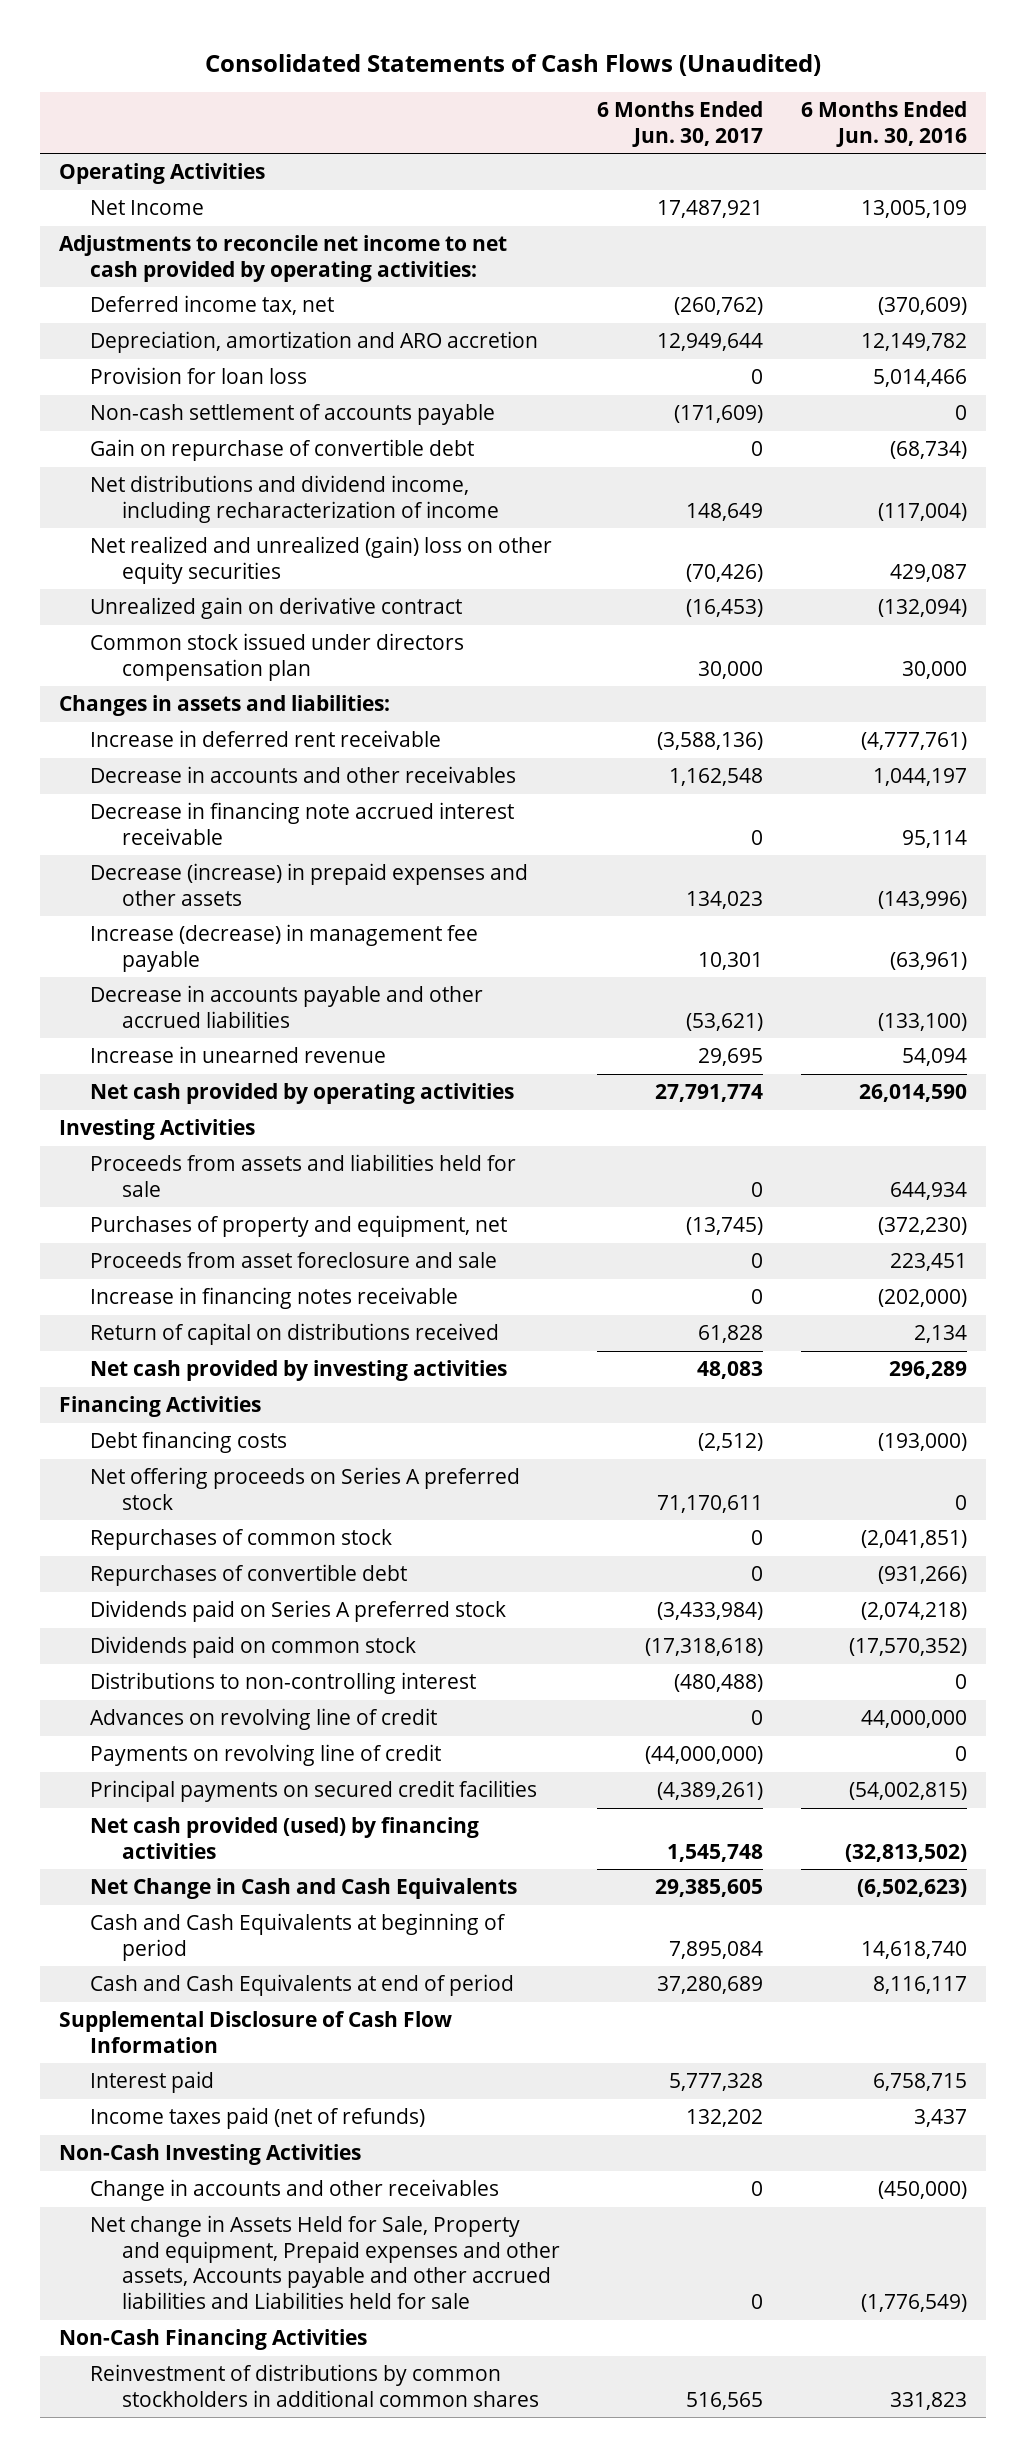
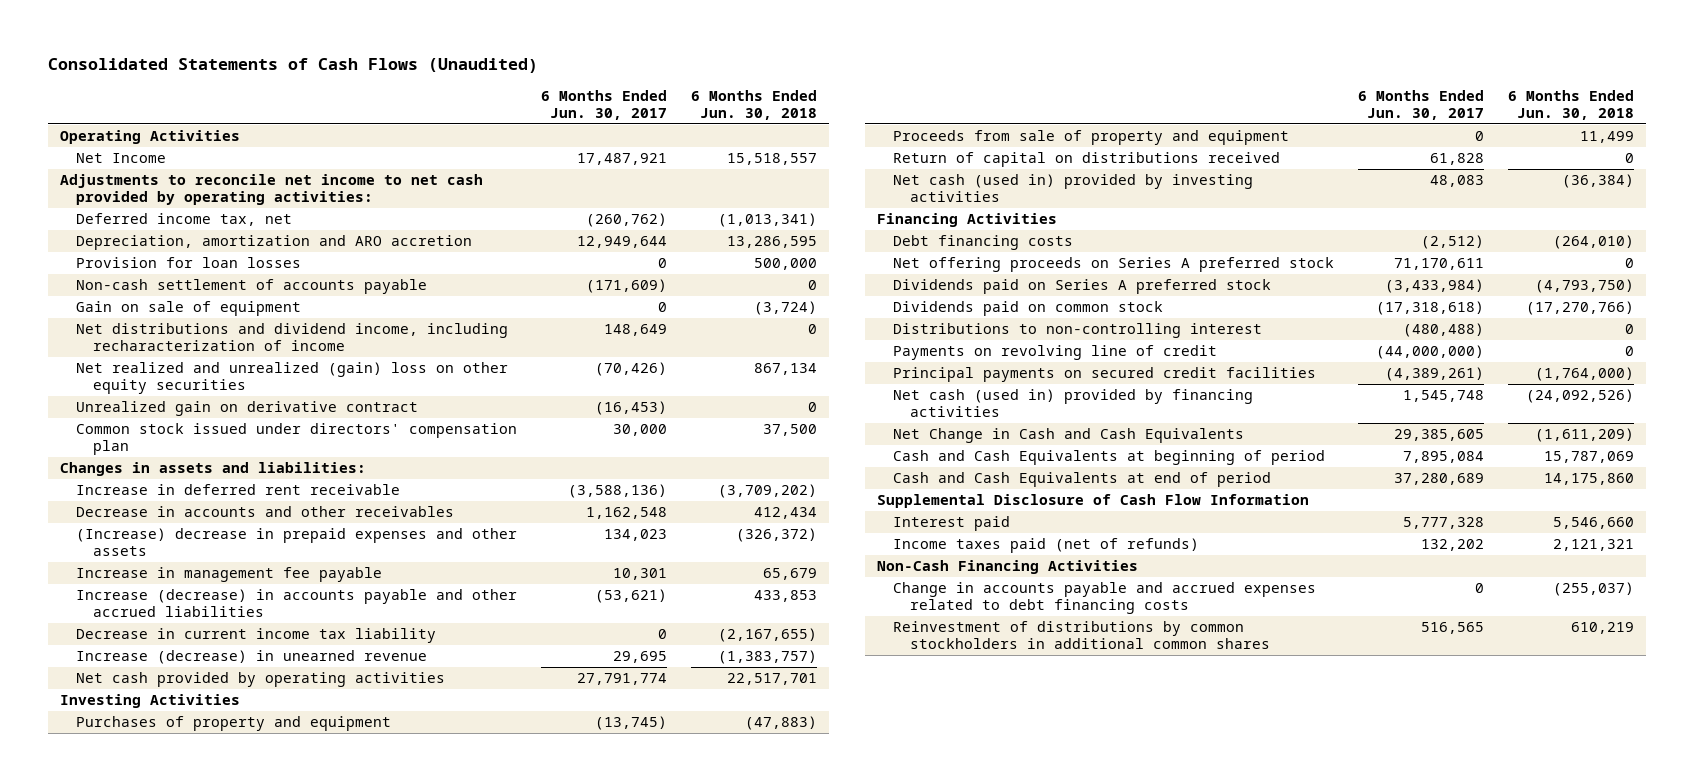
- | 6 Months Ended Jun. 30, 2017 | 6 Months Ended Jun. 30, 2016
+ | 6 Months Ended Jun. 30, 2017 | 6 Months Ended Jun. 30, 2018
- Provision for loan loss | 0 | 5,014,466
+ Provision for loan losses | 0 | 500,000
- Gain on repurchase of convertible debt | 0 | (68,734)
+ Gain on sale of equipment | 0 | (3,724)
- Common stock issued under directors compensation plan | 30,000 | 30,000
+ Common stock issued under directors' compensation plan | 30,000 | 37,500
- Decrease in financing note accrued interest receivable | 0 | 95,114
- Decrease (increase) in prepaid expenses and other assets | 134,023 | (143,996)
- Increase (decrease) in management fee payable | 10,301 | (63,961)
- Decrease in accounts payable and other accrued liabilities | (53,621) | (133,100)
- Increase in unearned revenue | 29,695 | 54,094
+ (Increase) decrease in prepaid expenses and other assets | 134,023 | (326,372)
+ Increase in management fee payable | 10,301 | 65,679
+ Increase (decrease) in accounts payable and other accrued liabilities | (53,621) | 433,853
+ Decrease in current income tax liability | 0 | (2,167,655)
+ Increase (decrease) in unearned revenue | 29,695 | (1,383,757)
- Proceeds from assets and liabilities held for sale | 0 | 644,934
- Purchases of property and equipment, net | (13,745) | (372,230)
- Proceeds from asset foreclosure and sale | 0 | 223,451
- Increase in financing notes receivable | 0 | (202,000)
+ Purchases of property and equipment | (13,745) | (47,883)
+ Proceeds from sale of property and equipment | 0 | 11,499
- Net cash provided by investing activities | 48,083 | 296,289
+ Net cash (used in) provided by investing activities | 48,083 | (36,384)
- Repurchases of common stock | 0 | (2,041,851)
- Repurchases of convertible debt | 0 | (931,266)
- Advances on revolving line of credit | 0 | 44,000,000
- Net cash provided (used) by financing activities | 1,545,748 | (32,813,502)
+ Net cash (used in) provided by financing activities | 1,545,748 | (24,092,526)
- Non-Cash Investing Activities
- Change in accounts and other receivables | 0 | (450,000)
- Net change in Assets Held for Sale, Property and equipment, Prepaid expenses and other assets, Accounts payable and other accrued liabilities and Liabilities held for sale | 0 | (1,776,549)
+ Change in accounts payable and accrued expenses related to debt financing costs | 0 | (255,037)

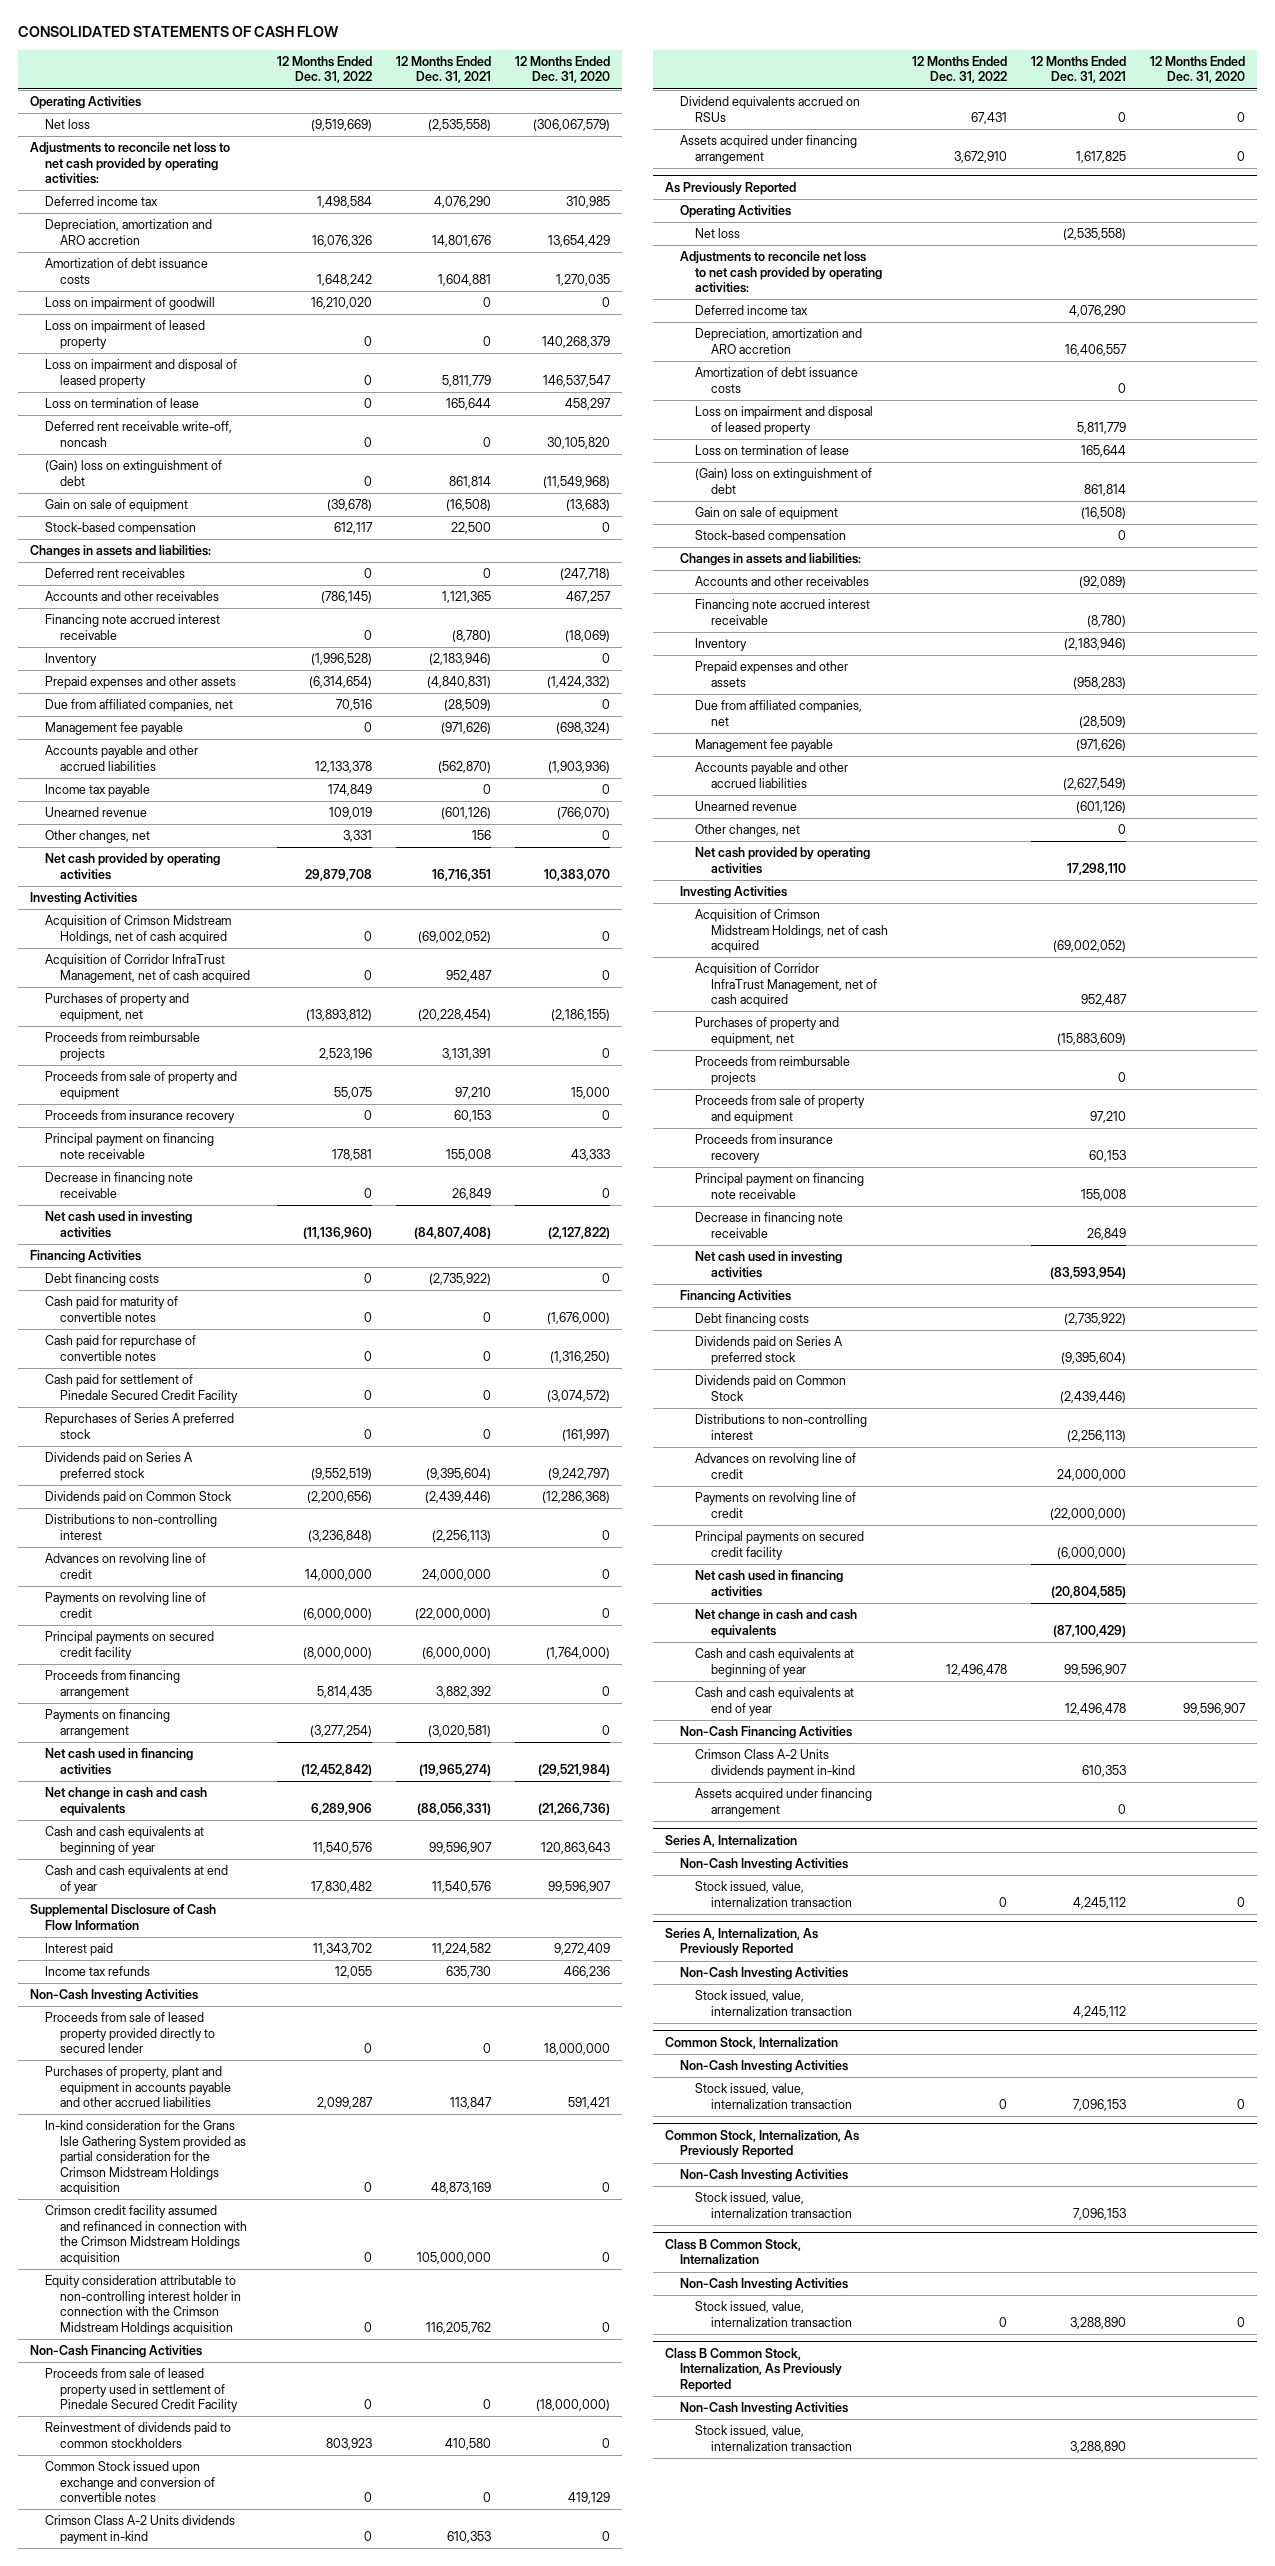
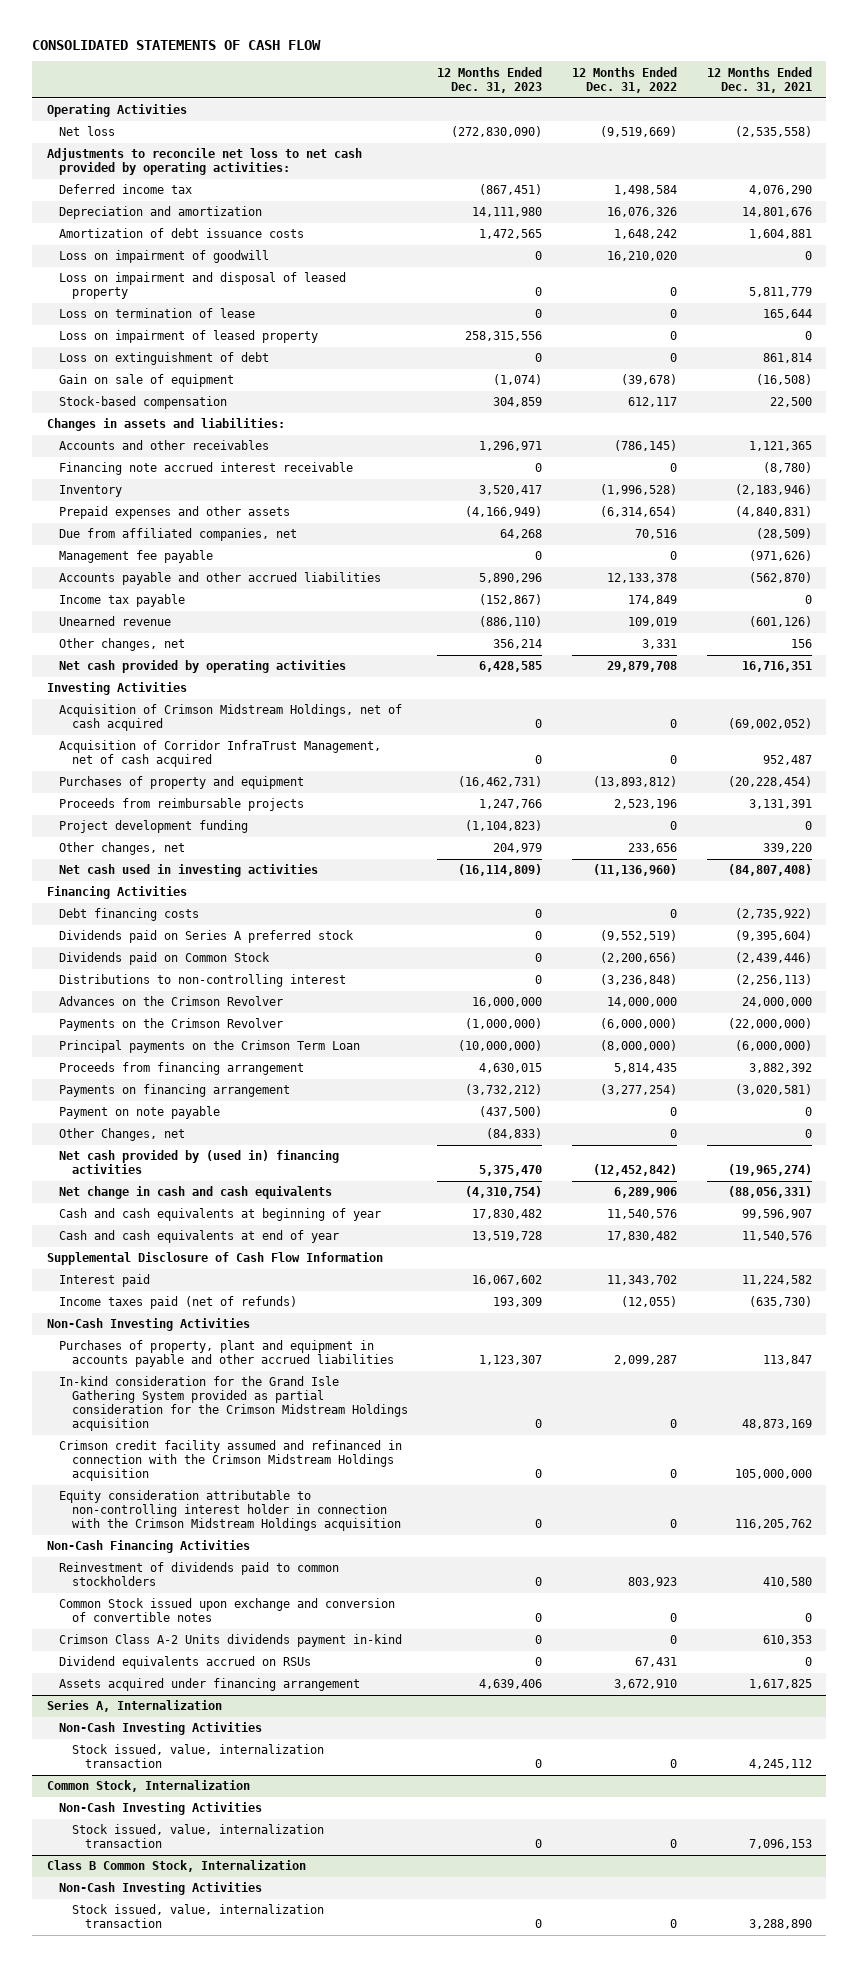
- | 12 Months Ended Dec. 31, 2022 | 12 Months Ended Dec. 31, 2021 | 12 Months Ended Dec. 31, 2020
+ | 12 Months Ended Dec. 31, 2023 | 12 Months Ended Dec. 31, 2022 | 12 Months Ended Dec. 31, 2021
- Depreciation, amortization and ARO accretion | 16,076,326 | 14,801,676 | 13,654,429
+ Depreciation and amortization | 14,111,980 | 16,076,326 | 14,801,676
- Deferred rent receivable write-off, noncash | 0 | 0 | 30,105,820
- (Gain) loss on extinguishment of debt | 0 | 861,814 | (11,549,968)
moved down: Loss on impairment of leased property | 258,315,556 | 0 | 0
+ Loss on extinguishment of debt | 0 | 0 | 861,814
- Deferred rent receivables | 0 | 0 | (247,718)
- Purchases of property and equipment, net | (13,893,812) | (20,228,454) | (2,186,155)
+ Purchases of property and equipment | (16,462,731) | (13,893,812) | (20,228,454)
- Proceeds from sale of property and equipment | 55,075 | 97,210 | 15,000
- Proceeds from insurance recovery | 0 | 60,153 | 0
- Principal payment on financing note receivable | 178,581 | 155,008 | 43,333
- Decrease in financing note receivable | 0 | 26,849 | 0
+ Project development funding | (1,104,823) | 0 | 0
+ Other changes, net | 204,979 | 233,656 | 339,220
- Cash paid for maturity of convertible notes | 0 | 0 | (1,676,000)
- Cash paid for repurchase of convertible notes | 0 | 0 | (1,316,250)
- Cash paid for settlement of Pinedale Secured Credit Facility | 0 | 0 | (3,074,572)
- Repurchases of Series A preferred stock | 0 | 0 | (161,997)
- Advances on revolving line of credit | 14,000,000 | 24,000,000 | 0
- Payments on revolving line of credit | (6,000,000) | (22,000,000) | 0
- Principal payments on secured credit facility | (8,000,000) | (6,000,000) | (1,764,000)
+ Advances on the Crimson Revolver | 16,000,000 | 14,000,000 | 24,000,000
+ Payments on the Crimson Revolver | (1,000,000) | (6,000,000) | (22,000,000)
+ Principal payments on the Crimson Term Loan | (10,000,000) | (8,000,000) | (6,000,000)
- Net cash used in financing activities | (12,452,842) | (19,965,274) | (29,521,984)
+ Payment on note payable | (437,500) | 0 | 0
+ Other Changes, net | (84,833) | 0 | 0
+ Net cash provided by (used in) financing activities | 5,375,470 | (12,452,842) | (19,965,274)
- Income tax refunds | 12,055 | 635,730 | 466,236
+ Income taxes paid (net of refunds) | 193,309 | (12,055) | (635,730)
- Proceeds from sale of leased property provided directly to secured lender | 0 | 0 | 18,000,000
- In-kind consideration for the Grans Isle Gathering System provided as partial consideration for the Crimson Midstream Holdings acquisition | 0 | 48,873,169 | 0
+ In-kind consideration for the Grand Isle Gathering System provided as partial consideration for the Crimson Midstream Holdings acquisition | 0 | 0 | 48,873,169
- Proceeds from sale of leased property used in settlement of Pinedale Secured Credit Facility | 0 | 0 | (18,000,000)
- As Previously Reported
- Operating Activities
- Net loss | | (2,535,558) |
- Adjustments to reconcile net loss to net cash provided by operating activities:
- Deferred income tax | | 4,076,290 |
- Depreciation, amortization and ARO accretion | | 16,406,557 |
- Amortization of debt issuance costs | | 0 |
- Loss on impairment and disposal of leased property | | 5,811,779 |
- Loss on termination of lease | | 165,644 |
- (Gain) loss on extinguishment of debt | | 861,814 |
- Gain on sale of equipment | | (16,508) |
- Stock-based compensation | | 0 |
- Changes in assets and liabilities:
- Accounts and other receivables | | (92,089) |
- Financing note accrued interest receivable | | (8,780) |
- Inventory | | (2,183,946) |
- Prepaid expenses and other assets | | (958,283) |
- Due from affiliated companies, net | | (28,509) |
- Management fee payable | | (971,626) |
- Accounts payable and other accrued liabilities | | (2,627,549) |
- Unearned revenue | | (601,126) |
- Other changes, net | | 0 |
- Net cash provided by operating activities | | 17,298,110 |
- Investing Activities
- Acquisition of Crimson Midstream Holdings, net of cash acquired | | (69,002,052) |
- Acquisition of Corridor InfraTrust Management, net of cash acquired | | 952,487 |
- Purchases of property and equipment, net | | (15,883,609) |
- Proceeds from reimbursable projects | | 0 |
- Proceeds from sale of property and equipment | | 97,210 |
- Proceeds from insurance recovery | | 60,153 |
- Principal payment on financing note receivable | | 155,008 |
- Decrease in financing note receivable | | 26,849 |
- Net cash used in investing activities | | (83,593,954) |
- Financing Activities
- Debt financing costs | | (2,735,922) |
- Dividends paid on Series A preferred stock | | (9,395,604) |
- Dividends paid on Common Stock | | (2,439,446) |
- Distributions to non-controlling interest | | (2,256,113) |
- Advances on revolving line of credit | | 24,000,000 |
- Payments on revolving line of credit | | (22,000,000) |
- Principal payments on secured credit facility | | (6,000,000) |
- Net cash used in financing activities | | (20,804,585) |
- Net change in cash and cash equivalents | | (87,100,429) |
- Cash and cash equivalents at beginning of year | 12,496,478 | 99,596,907 |
- Cash and cash equivalents at end of year | | 12,496,478 | 99,596,907
- Non-Cash Financing Activities
- Crimson Class A-2 Units dividends payment in-kind | | 610,353 |
- Assets acquired under financing arrangement | | 0 |
- Series A, Internalization, As Previously Reported
- Non-Cash Investing Activities
- Stock issued, value, internalization transaction | | 4,245,112 |
- Common Stock, Internalization, As Previously Reported
- Non-Cash Investing Activities
- Stock issued, value, internalization transaction | | 7,096,153 |
- Class B Common Stock, Internalization, As Previously Reported
- Non-Cash Investing Activities
- Stock issued, value, internalization transaction | | 3,288,890 |

